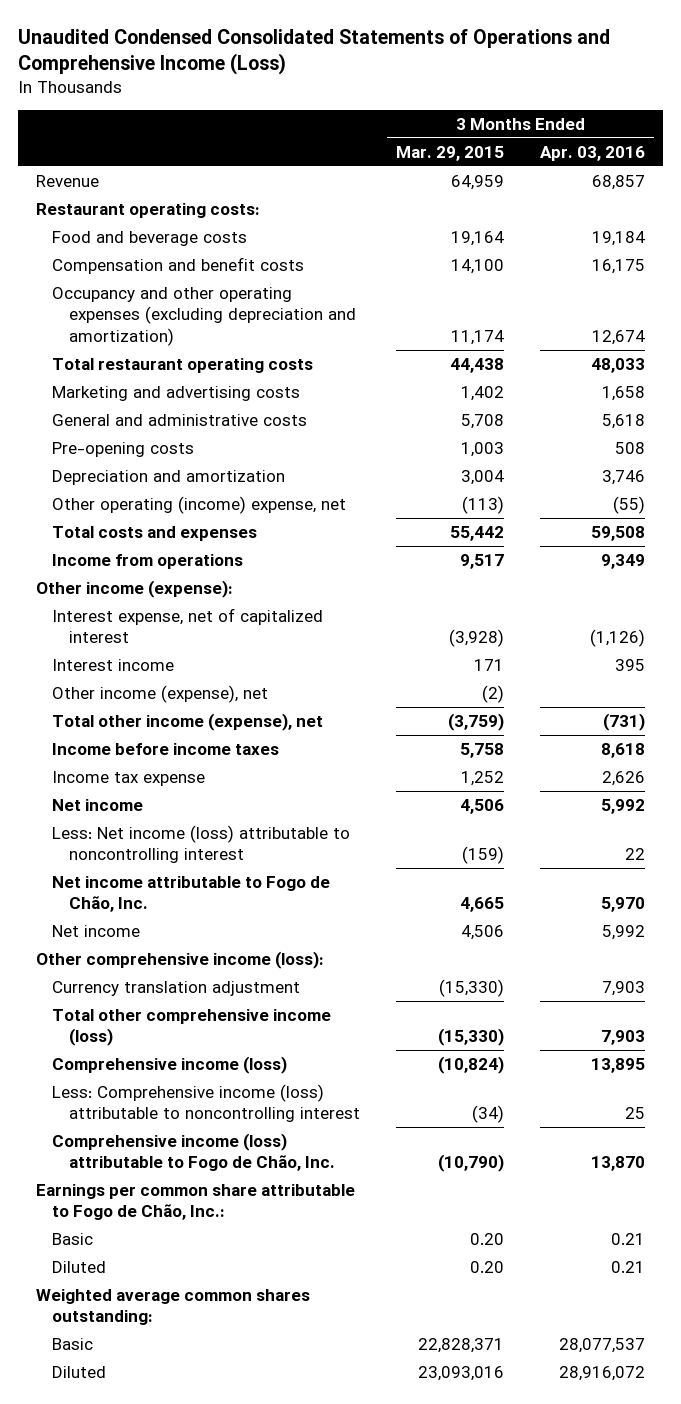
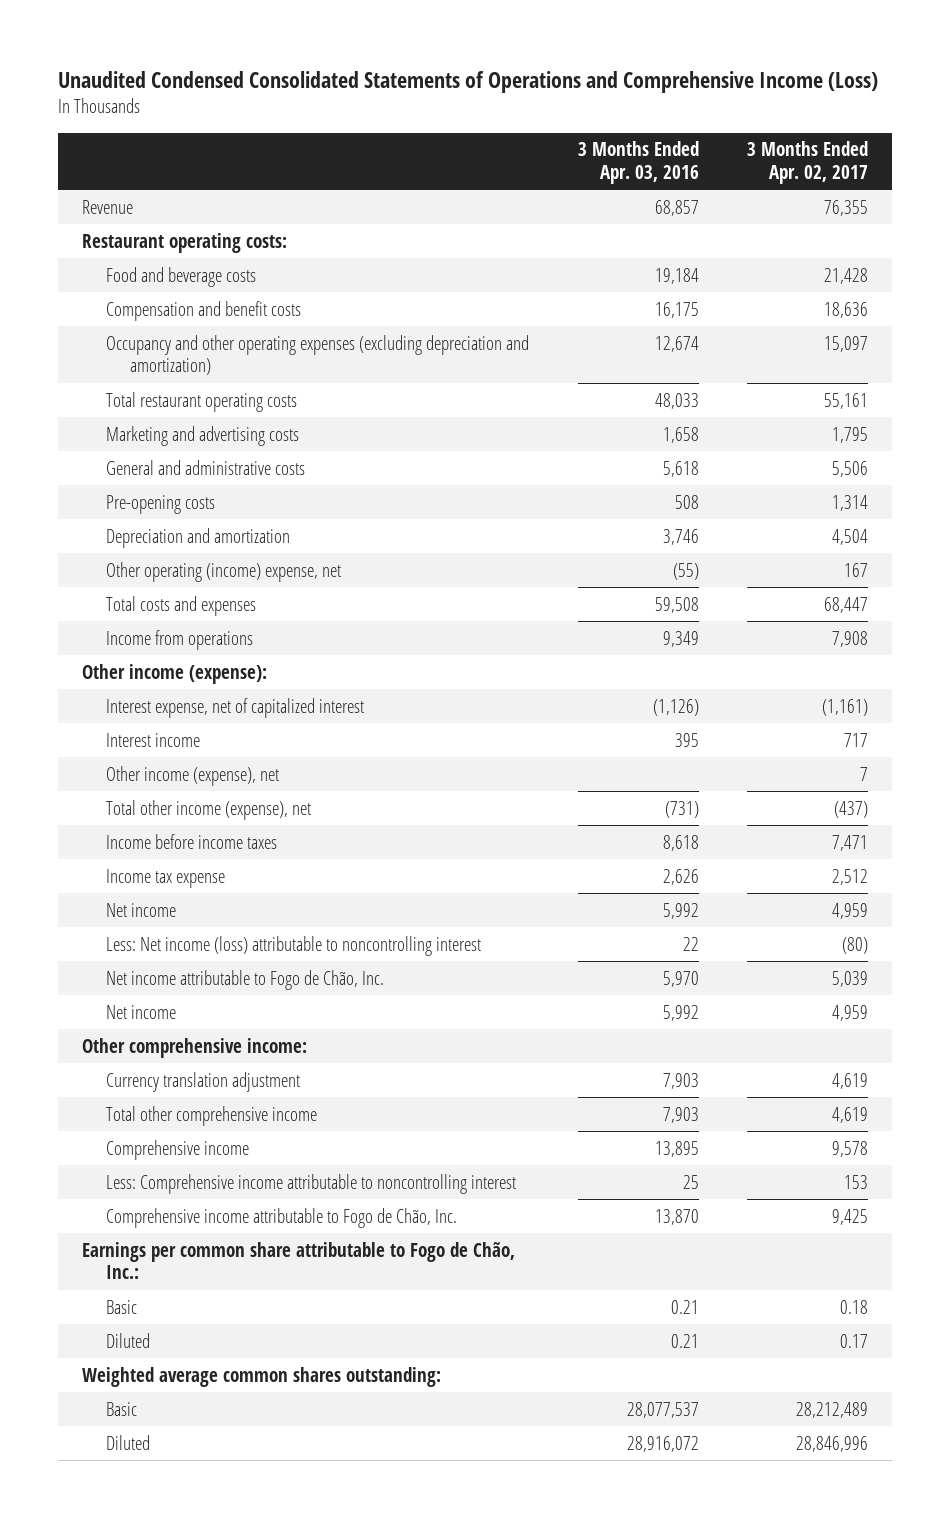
- | 3 Months Ended Mar. 29, 2015 | 3 Months Ended Apr. 03, 2016
+ | 3 Months Ended Apr. 03, 2016 | 3 Months Ended Apr. 02, 2017
- Other comprehensive income (loss):
+ Other comprehensive income:
- Total other comprehensive income (loss) | (15,330) | 7,903
- Comprehensive income (loss) | (10,824) | 13,895
- Less: Comprehensive income (loss) attributable to noncontrolling interest | (34) | 25
- Comprehensive income (loss) attributable to Fogo de Chão, Inc. | (10,790) | 13,870
+ Total other comprehensive income | 7,903 | 4,619
+ Comprehensive income | 13,895 | 9,578
+ Less: Comprehensive income attributable to noncontrolling interest | 25 | 153
+ Comprehensive income attributable to Fogo de Chão, Inc. | 13,870 | 9,425

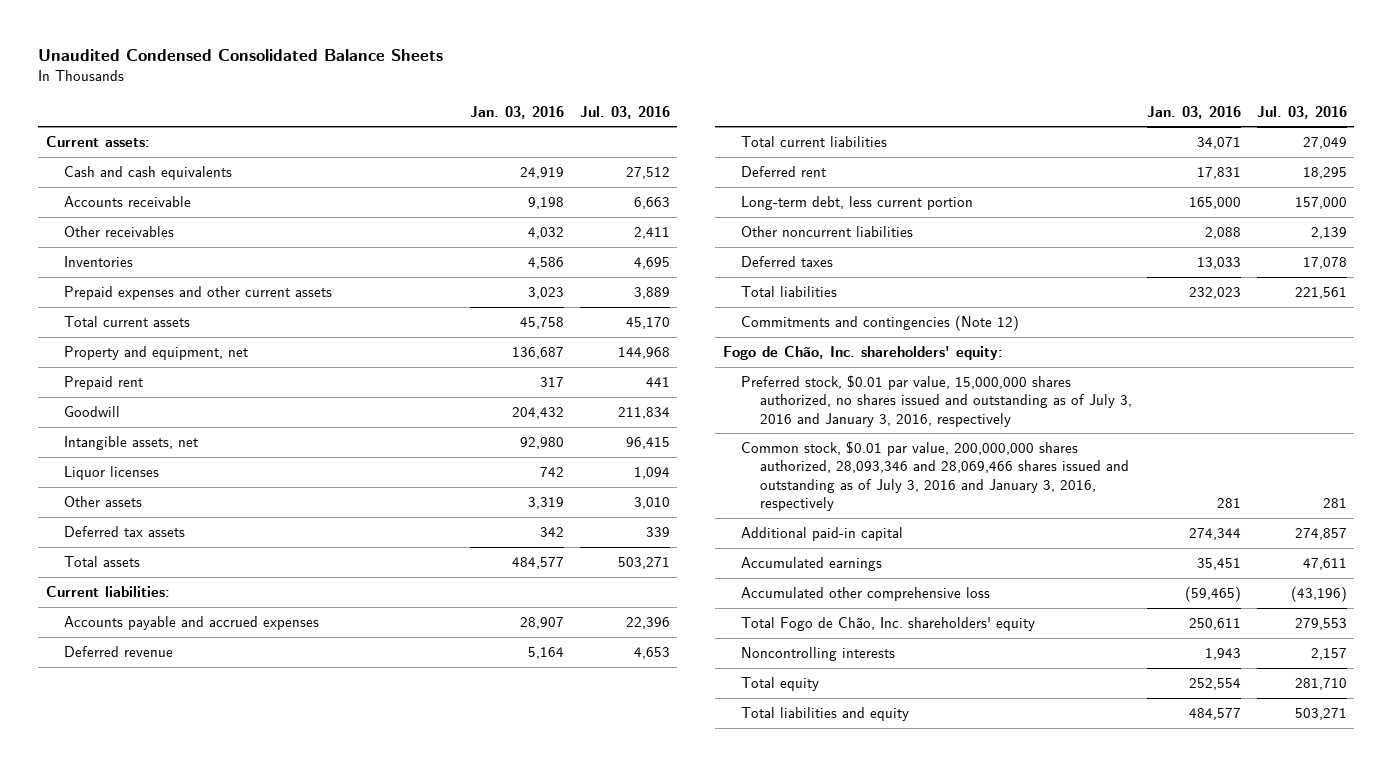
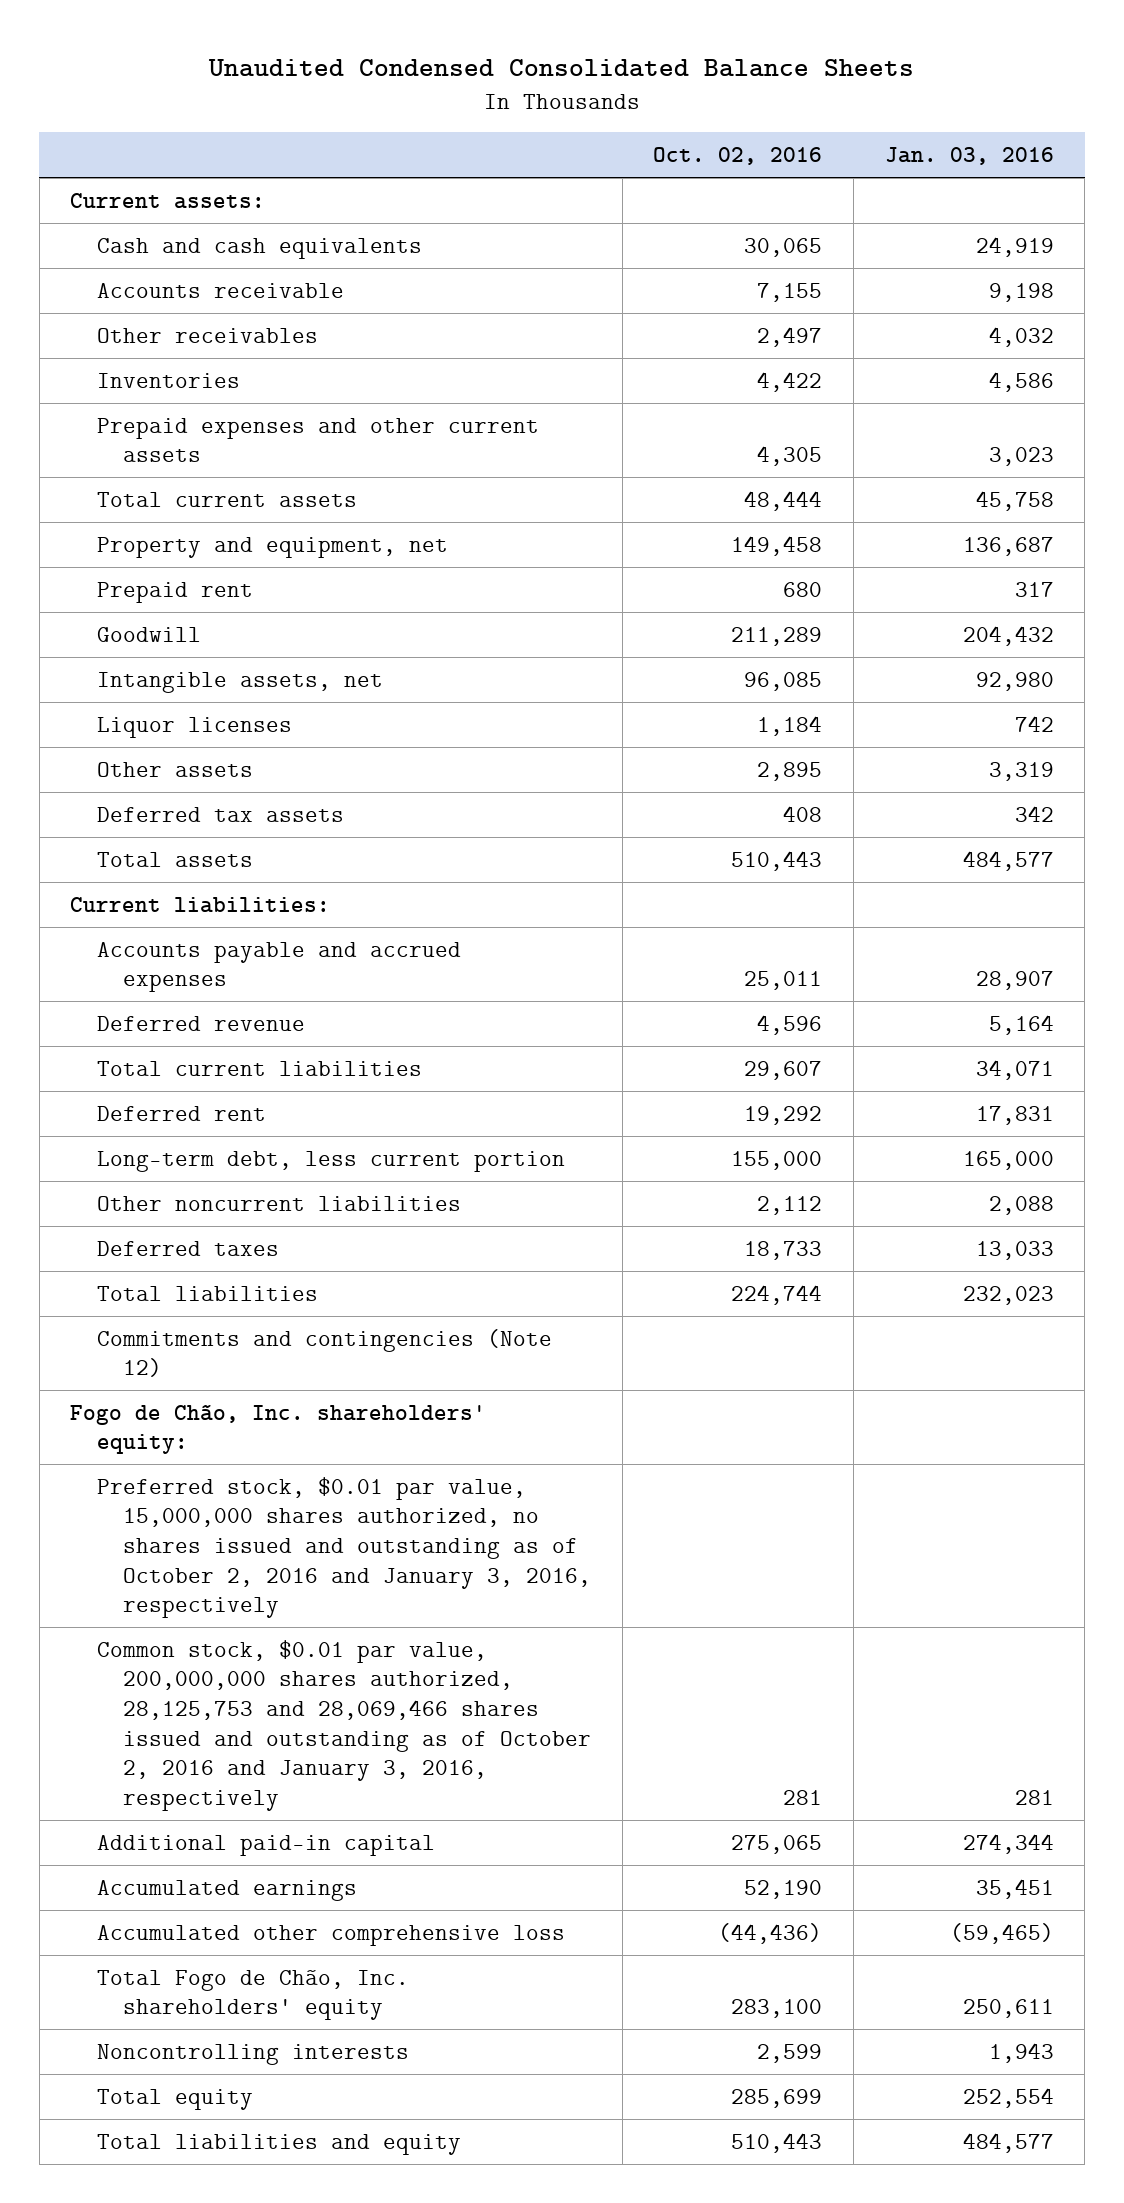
- | Jan. 03, 2016 | Jul. 03, 2016
+ | Oct. 02, 2016 | Jan. 03, 2016
- Preferred stock, $0.01 par value, 15,000,000 shares authorized, no shares issued and outstanding as of July 3, 2016 and January 3, 2016, respectively
- Common stock, $0.01 par value, 200,000,000 shares authorized, 28,093,346 and 28,069,466 shares issued and outstanding as of July 3, 2016 and January 3, 2016, respectively | 281 | 281
+ Preferred stock, $0.01 par value, 15,000,000 shares authorized, no shares issued and outstanding as of October 2, 2016 and January 3, 2016, respectively
+ Common stock, $0.01 par value, 200,000,000 shares authorized, 28,125,753 and 28,069,466 shares issued and outstanding as of October 2, 2016 and January 3, 2016, respectively | 281 | 281

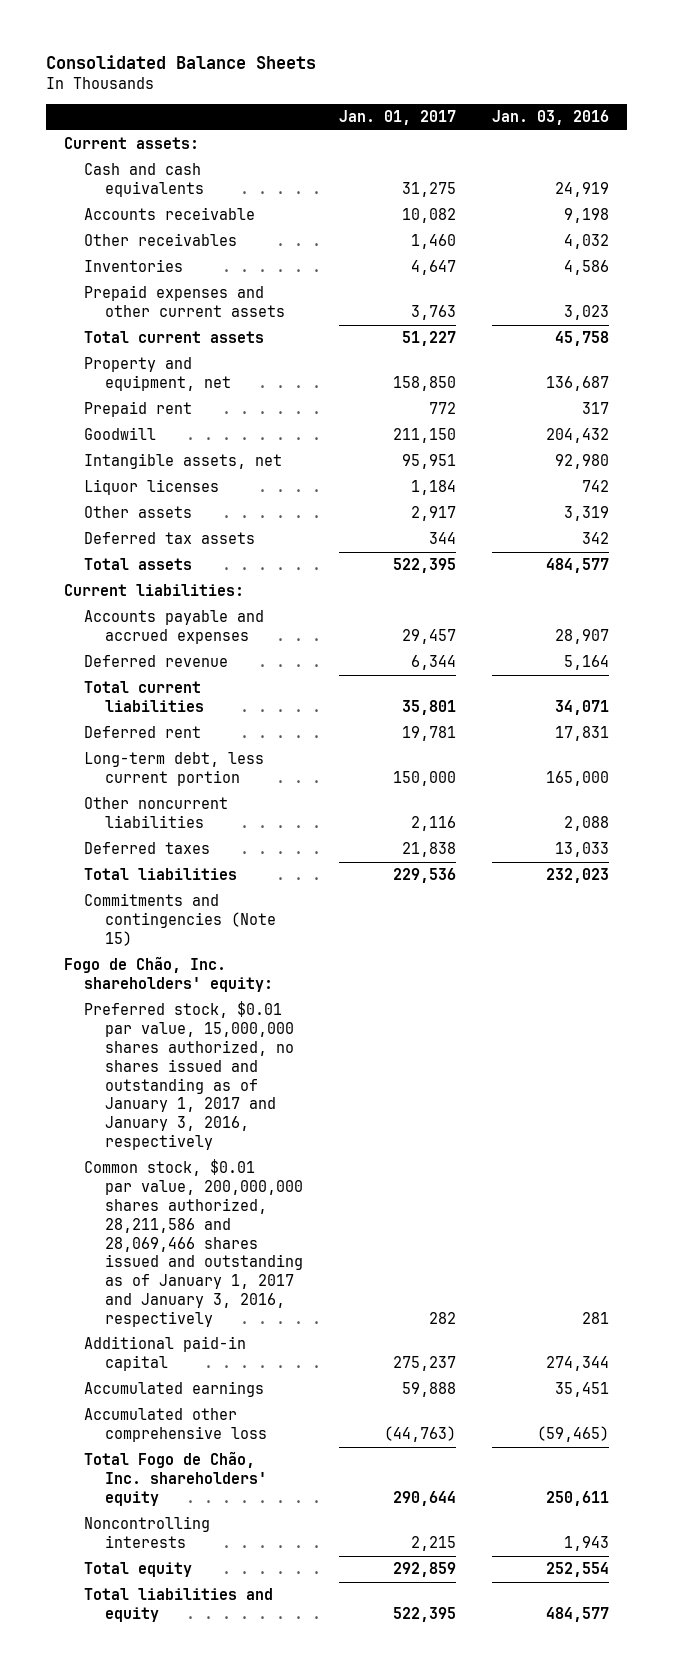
- Unaudited Condensed Consolidated Balance Sheets
+ Consolidated Balance Sheets
- | Oct. 02, 2016 | Jan. 03, 2016
+ | Jan. 01, 2017 | Jan. 03, 2016
- Commitments and contingencies (Note 12)
+ Commitments and contingencies (Note 15)
- Preferred stock, $0.01 par value, 15,000,000 shares authorized, no shares issued and outstanding as of October 2, 2016 and January 3, 2016, respectively
- Common stock, $0.01 par value, 200,000,000 shares authorized, 28,125,753 and 28,069,466 shares issued and outstanding as of October 2, 2016 and January 3, 2016, respectively | 281 | 281
+ Preferred stock, $0.01 par value, 15,000,000 shares authorized, no shares issued and outstanding as of January 1, 2017 and January 3, 2016, respectively
+ Common stock, $0.01 par value, 200,000,000 shares authorized, 28,211,586 and 28,069,466 shares issued and outstanding as of January 1, 2017 and January 3, 2016, respectively | 282 | 281

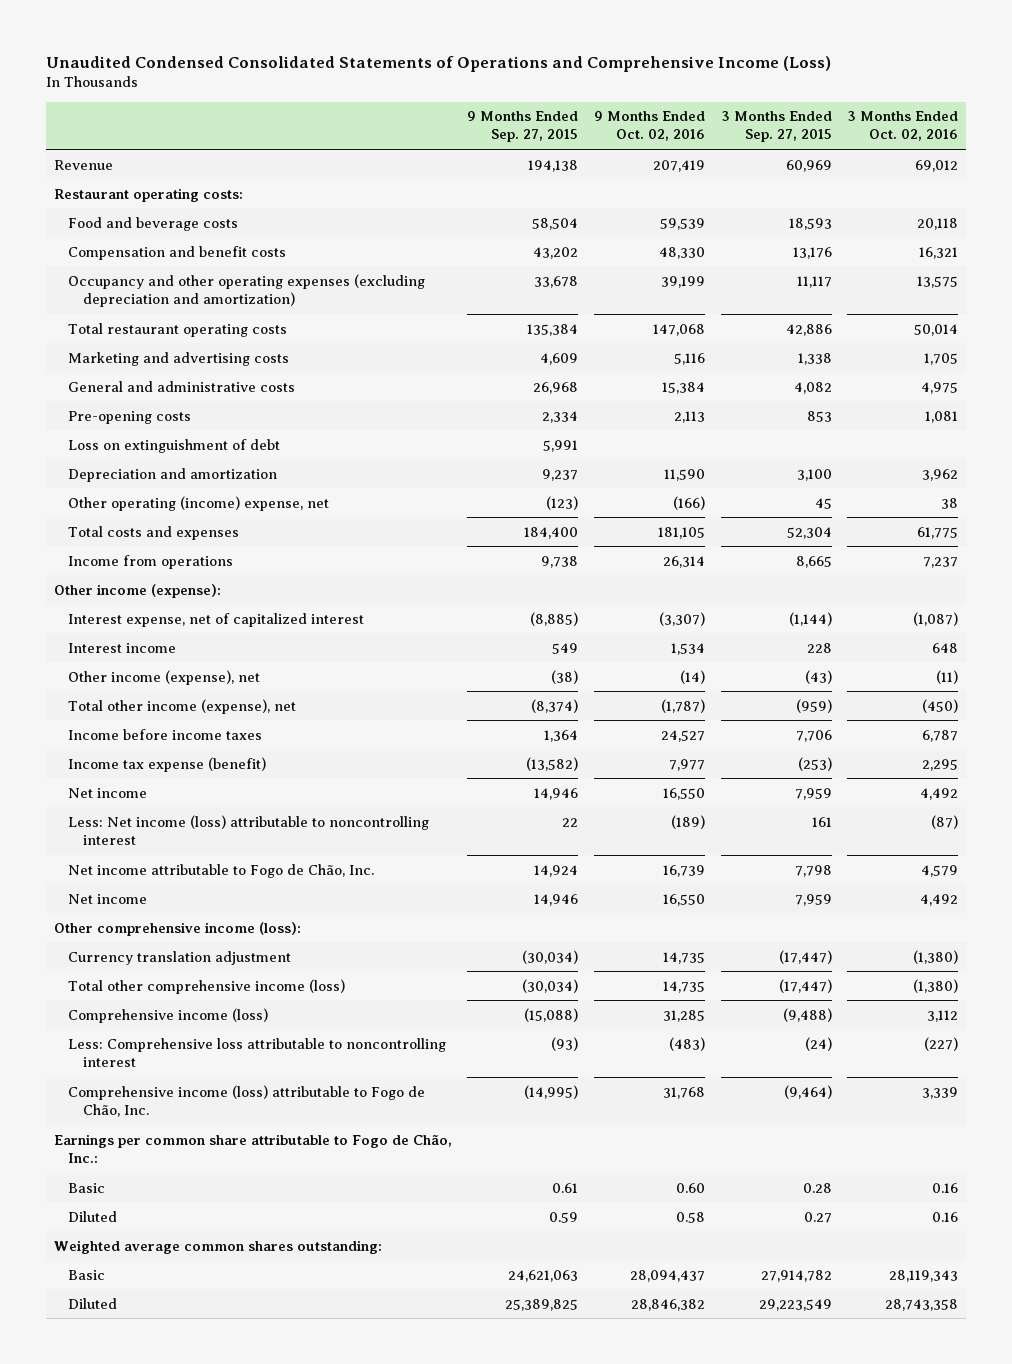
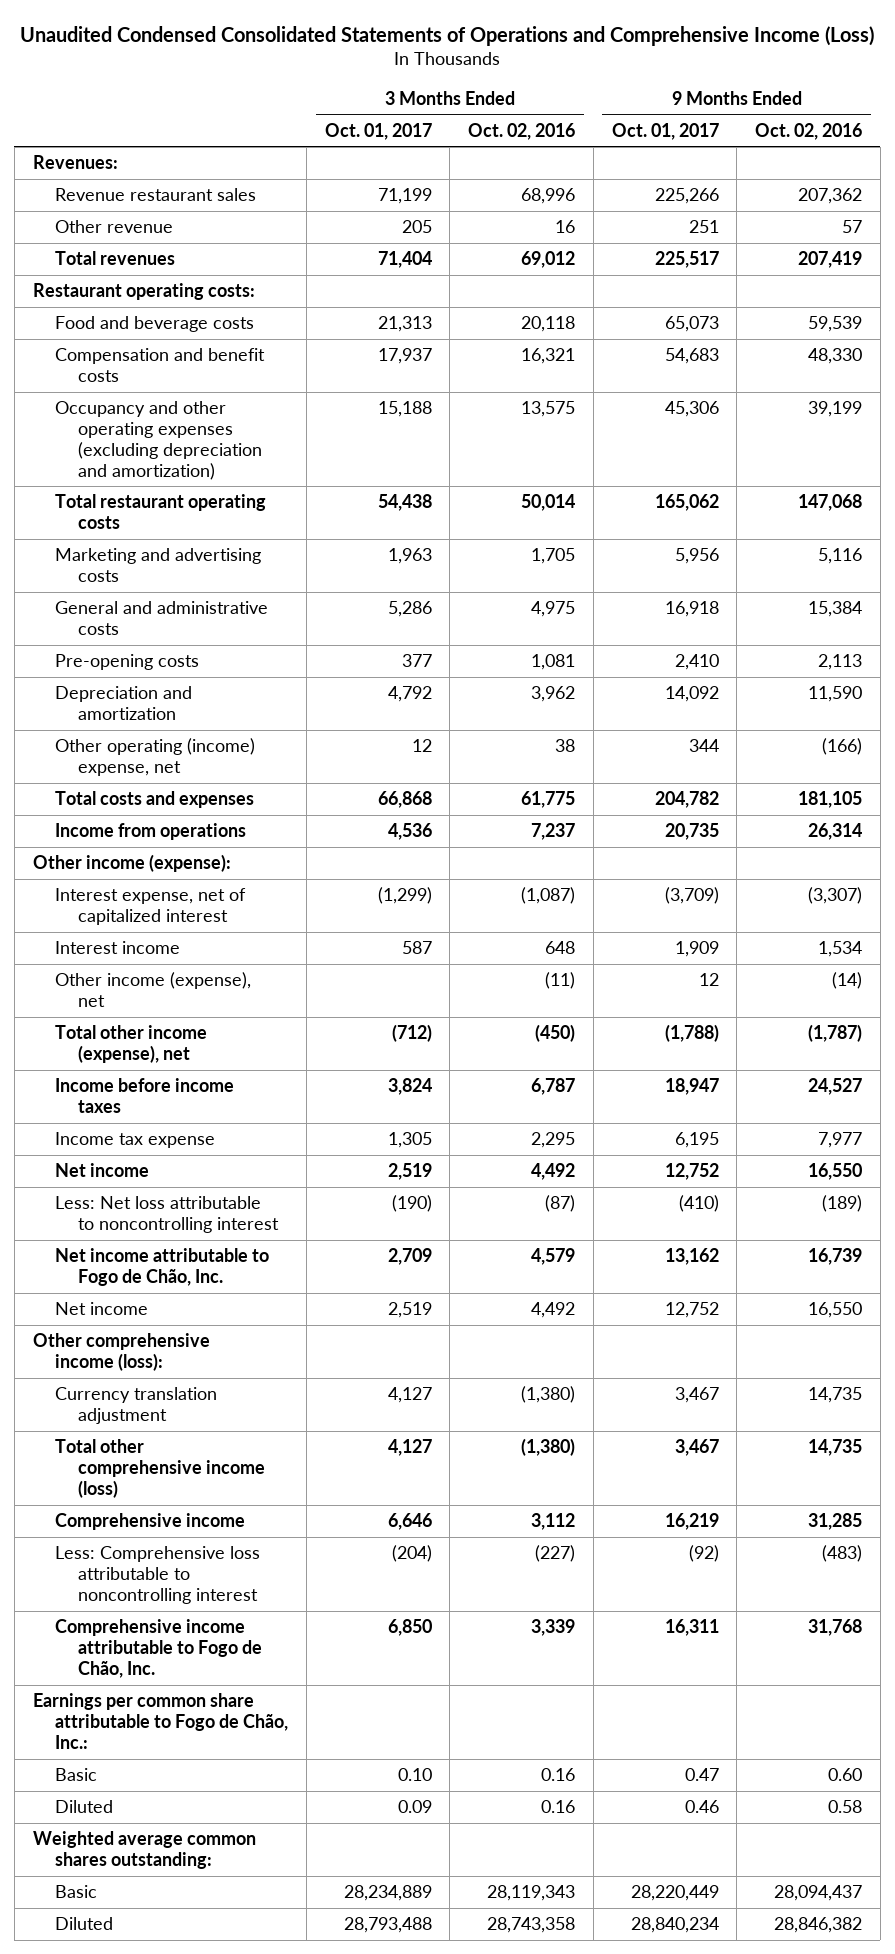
- | 9 Months Ended Sep. 27, 2015 | 9 Months Ended Oct. 02, 2016 | 3 Months Ended Sep. 27, 2015 | 3 Months Ended Oct. 02, 2016
+ | 3 Months Ended Oct. 01, 2017 | 3 Months Ended Oct. 02, 2016 | 9 Months Ended Oct. 01, 2017 | 9 Months Ended Oct. 02, 2016
- Revenue | 194,138 | 207,419 | 60,969 | 69,012
+ Revenues:
+ Revenue restaurant sales | 71,199 | 68,996 | 225,266 | 207,362
+ Other revenue | 205 | 16 | 251 | 57
+ Total revenues | 71,404 | 69,012 | 225,517 | 207,419
- Loss on extinguishment of debt | 5,991 | | |
- Income tax expense (benefit) | (13,582) | 7,977 | (253) | 2,295
+ Income tax expense | 1,305 | 2,295 | 6,195 | 7,977
- Less: Net income (loss) attributable to noncontrolling interest | 22 | (189) | 161 | (87)
+ Less: Net loss attributable to noncontrolling interest | (190) | (87) | (410) | (189)
- Comprehensive income (loss) | (15,088) | 31,285 | (9,488) | 3,112
+ Comprehensive income | 6,646 | 3,112 | 16,219 | 31,285
- Comprehensive income (loss) attributable to Fogo de Chão, Inc. | (14,995) | 31,768 | (9,464) | 3,339
+ Comprehensive income attributable to Fogo de Chão, Inc. | 6,850 | 3,339 | 16,311 | 31,768

